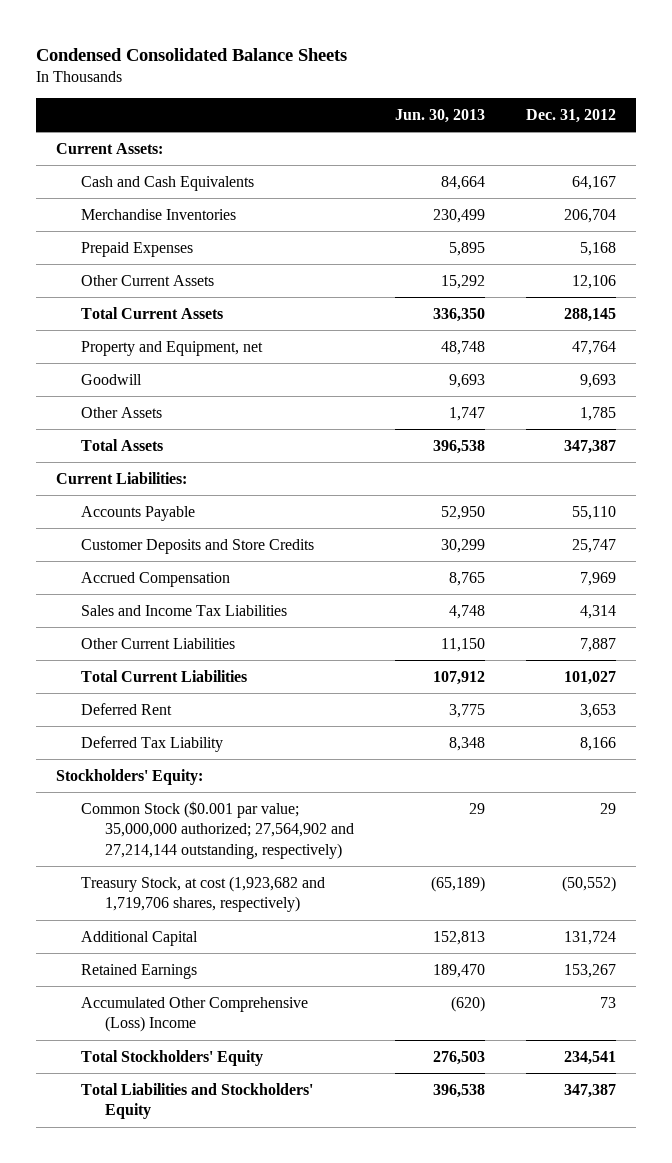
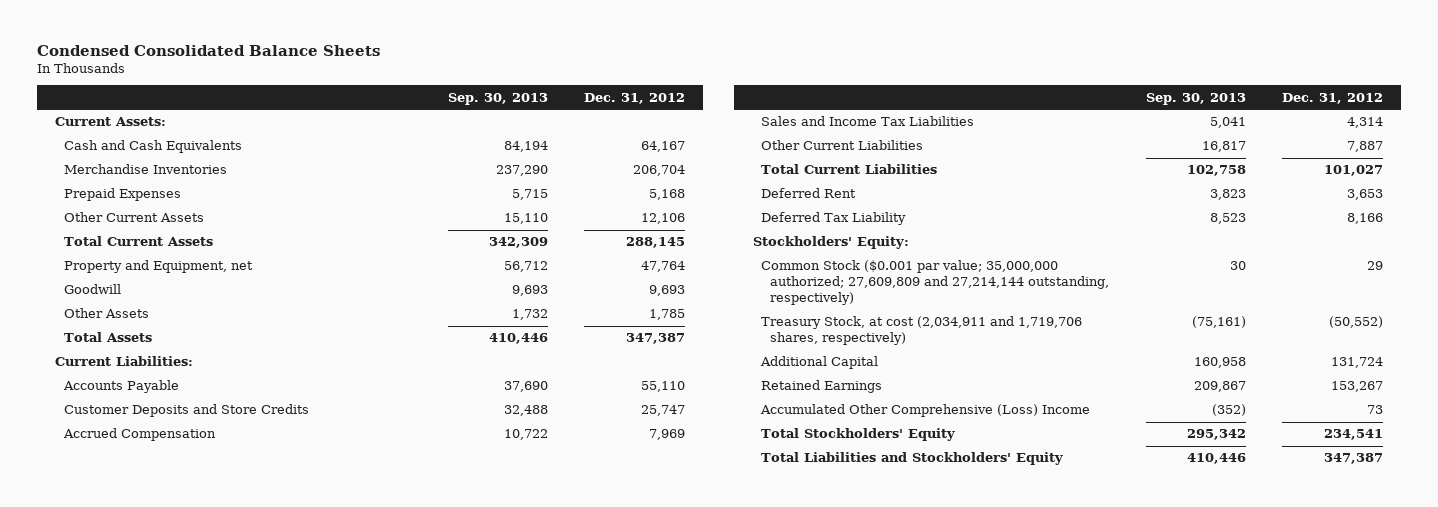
- | Jun. 30, 2013 | Dec. 31, 2012
+ | Sep. 30, 2013 | Dec. 31, 2012
- Common Stock ($0.001 par value; 35,000,000 authorized; 27,564,902 and 27,214,144 outstanding, respectively) | 29 | 29
- Treasury Stock, at cost (1,923,682 and 1,719,706 shares, respectively) | (65,189) | (50,552)
+ Common Stock ($0.001 par value; 35,000,000 authorized; 27,609,809 and 27,214,144 outstanding, respectively) | 30 | 29
+ Treasury Stock, at cost (2,034,911 and 1,719,706 shares, respectively) | (75,161) | (50,552)

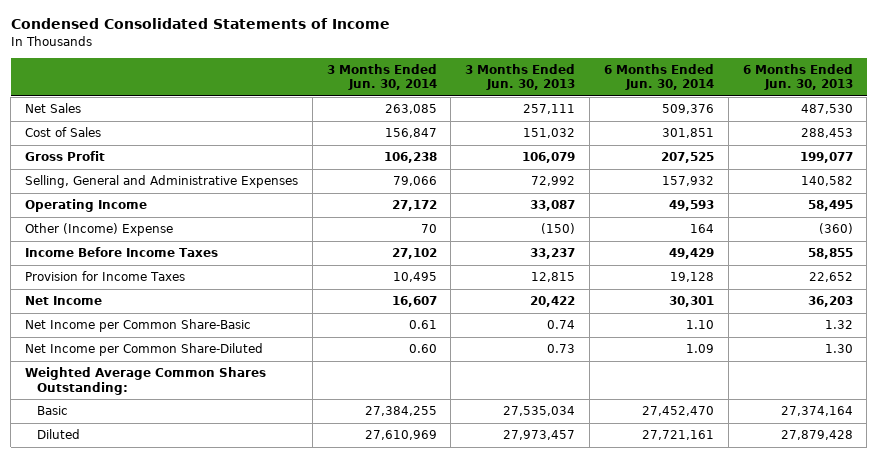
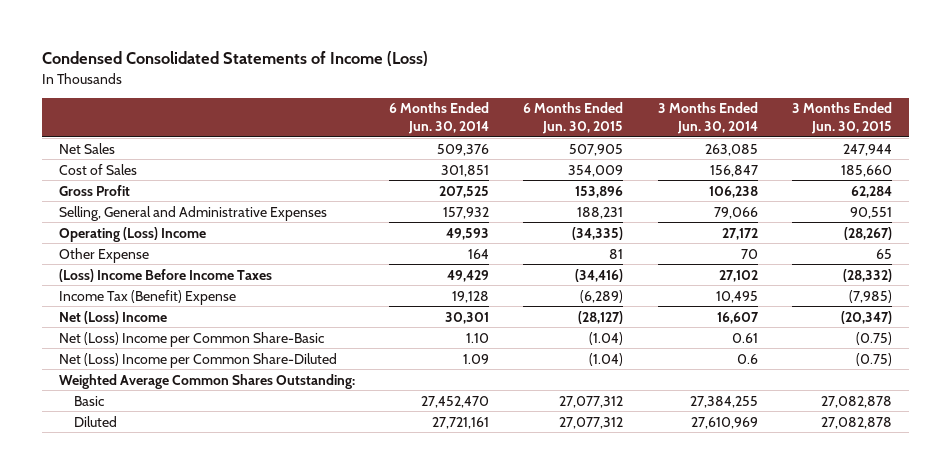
- Condensed Consolidated Statements of Income
+ Condensed Consolidated Statements of Income (Loss)
- | 3 Months Ended Jun. 30, 2014 | 3 Months Ended Jun. 30, 2013 | 6 Months Ended Jun. 30, 2014 | 6 Months Ended Jun. 30, 2013
+ | 6 Months Ended Jun. 30, 2014 | 6 Months Ended Jun. 30, 2015 | 3 Months Ended Jun. 30, 2014 | 3 Months Ended Jun. 30, 2015
- Operating Income | 27,172 | 33,087 | 49,593 | 58,495
- Other (Income) Expense | 70 | (150) | 164 | (360)
- Income Before Income Taxes | 27,102 | 33,237 | 49,429 | 58,855
- Provision for Income Taxes | 10,495 | 12,815 | 19,128 | 22,652
- Net Income | 16,607 | 20,422 | 30,301 | 36,203
- Net Income per Common Share-Basic | 0.61 | 0.74 | 1.10 | 1.32
- Net Income per Common Share-Diluted | 0.60 | 0.73 | 1.09 | 1.30
+ Operating (Loss) Income | 49,593 | (34,335) | 27,172 | (28,267)
+ Other Expense | 164 | 81 | 70 | 65
+ (Loss) Income Before Income Taxes | 49,429 | (34,416) | 27,102 | (28,332)
+ Income Tax (Benefit) Expense | 19,128 | (6,289) | 10,495 | (7,985)
+ Net (Loss) Income | 30,301 | (28,127) | 16,607 | (20,347)
+ Net (Loss) Income per Common Share-Basic | 1.10 | (1.04) | 0.61 | (0.75)
+ Net (Loss) Income per Common Share-Diluted | 1.09 | (1.04) | 0.6 | (0.75)

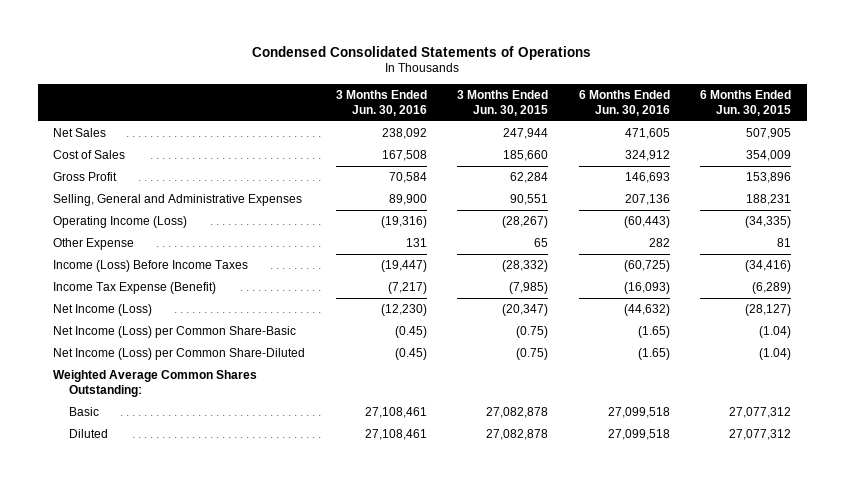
- Condensed Consolidated Statements of Income (Loss)
+ Condensed Consolidated Statements of Operations
- | 6 Months Ended Jun. 30, 2014 | 6 Months Ended Jun. 30, 2015 | 3 Months Ended Jun. 30, 2014 | 3 Months Ended Jun. 30, 2015
+ | 3 Months Ended Jun. 30, 2016 | 3 Months Ended Jun. 30, 2015 | 6 Months Ended Jun. 30, 2016 | 6 Months Ended Jun. 30, 2015
- Operating (Loss) Income | 49,593 | (34,335) | 27,172 | (28,267)
+ Operating Income (Loss) | (19,316) | (28,267) | (60,443) | (34,335)
- (Loss) Income Before Income Taxes | 49,429 | (34,416) | 27,102 | (28,332)
- Income Tax (Benefit) Expense | 19,128 | (6,289) | 10,495 | (7,985)
- Net (Loss) Income | 30,301 | (28,127) | 16,607 | (20,347)
- Net (Loss) Income per Common Share-Basic | 1.10 | (1.04) | 0.61 | (0.75)
- Net (Loss) Income per Common Share-Diluted | 1.09 | (1.04) | 0.6 | (0.75)
+ Income (Loss) Before Income Taxes | (19,447) | (28,332) | (60,725) | (34,416)
+ Income Tax Expense (Benefit) | (7,217) | (7,985) | (16,093) | (6,289)
+ Net Income (Loss) | (12,230) | (20,347) | (44,632) | (28,127)
+ Net Income (Loss) per Common Share-Basic | (0.45) | (0.75) | (1.65) | (1.04)
+ Net Income (Loss) per Common Share-Diluted | (0.45) | (0.75) | (1.65) | (1.04)

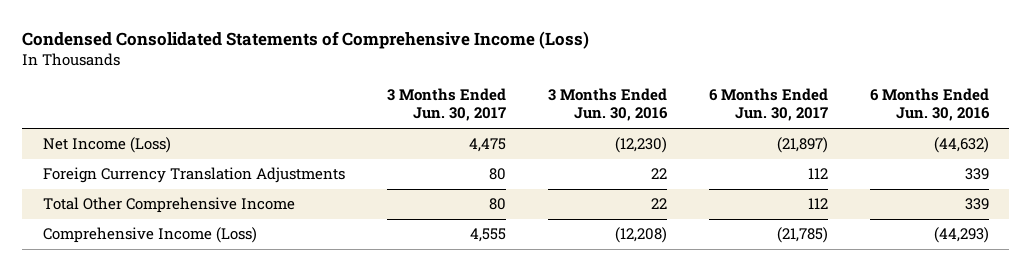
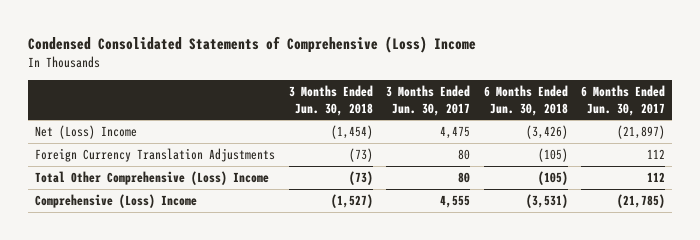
- Condensed Consolidated Statements of Comprehensive Income (Loss)
+ Condensed Consolidated Statements of Comprehensive (Loss) Income
- | 3 Months Ended Jun. 30, 2017 | 3 Months Ended Jun. 30, 2016 | 6 Months Ended Jun. 30, 2017 | 6 Months Ended Jun. 30, 2016
+ | 3 Months Ended Jun. 30, 2018 | 3 Months Ended Jun. 30, 2017 | 6 Months Ended Jun. 30, 2018 | 6 Months Ended Jun. 30, 2017
- Net Income (Loss) | 4,475 | (12,230) | (21,897) | (44,632)
+ Net (Loss) Income | (1,454) | 4,475 | (3,426) | (21,897)
- Total Other Comprehensive Income | 80 | 22 | 112 | 339
- Comprehensive Income (Loss) | 4,555 | (12,208) | (21,785) | (44,293)
+ Total Other Comprehensive (Loss) Income | (73) | 80 | (105) | 112
+ Comprehensive (Loss) Income | (1,527) | 4,555 | (3,531) | (21,785)

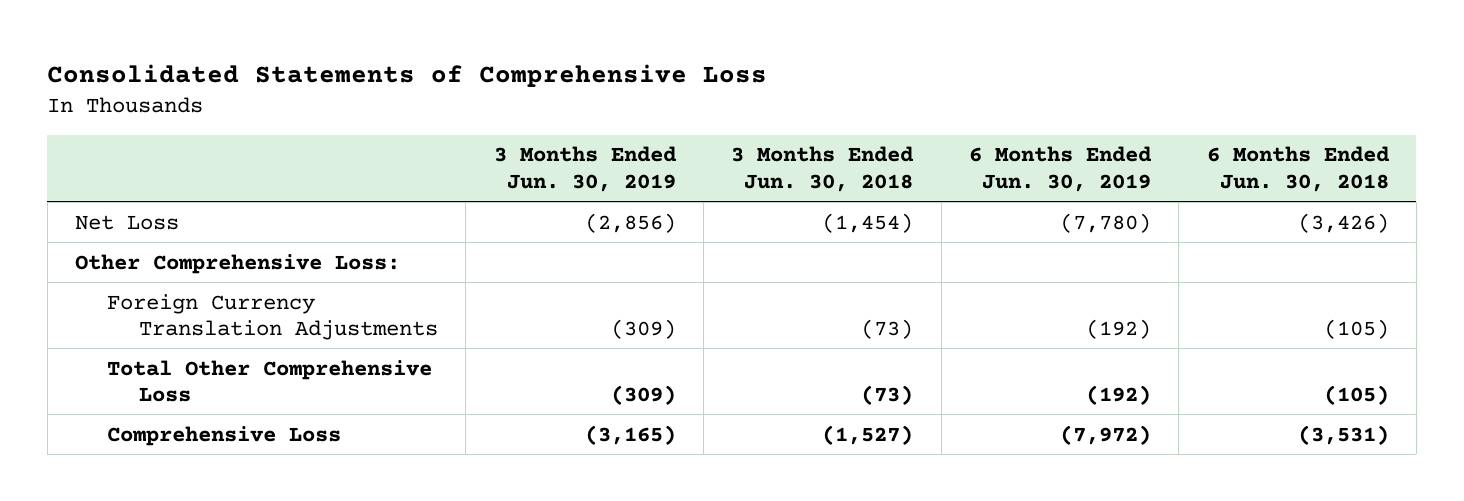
- Condensed Consolidated Statements of Comprehensive (Loss) Income
+ Consolidated Statements of Comprehensive Loss
- | 3 Months Ended Jun. 30, 2018 | 3 Months Ended Jun. 30, 2017 | 6 Months Ended Jun. 30, 2018 | 6 Months Ended Jun. 30, 2017
+ | 3 Months Ended Jun. 30, 2019 | 3 Months Ended Jun. 30, 2018 | 6 Months Ended Jun. 30, 2019 | 6 Months Ended Jun. 30, 2018
- Net (Loss) Income | (1,454) | 4,475 | (3,426) | (21,897)
+ Net Loss | (2,856) | (1,454) | (7,780) | (3,426)
+ Other Comprehensive Loss:
- Total Other Comprehensive (Loss) Income | (73) | 80 | (105) | 112
- Comprehensive (Loss) Income | (1,527) | 4,555 | (3,531) | (21,785)
+ Total Other Comprehensive Loss | (309) | (73) | (192) | (105)
+ Comprehensive Loss | (3,165) | (1,527) | (7,972) | (3,531)

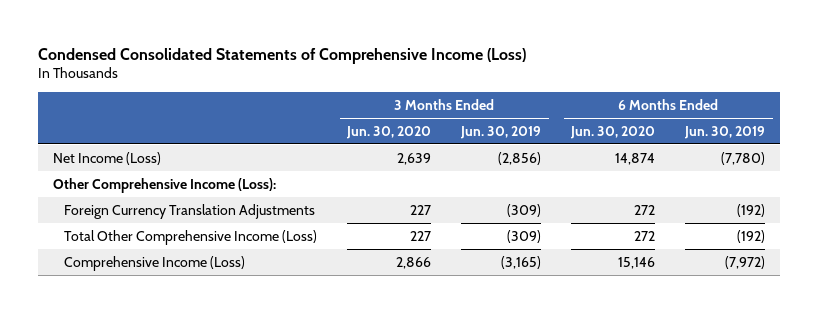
- Consolidated Statements of Comprehensive Loss
+ Condensed Consolidated Statements of Comprehensive Income (Loss)
- | 3 Months Ended Jun. 30, 2019 | 3 Months Ended Jun. 30, 2018 | 6 Months Ended Jun. 30, 2019 | 6 Months Ended Jun. 30, 2018
+ | 3 Months Ended Jun. 30, 2020 | 3 Months Ended Jun. 30, 2019 | 6 Months Ended Jun. 30, 2020 | 6 Months Ended Jun. 30, 2019
- Net Loss | (2,856) | (1,454) | (7,780) | (3,426)
- Other Comprehensive Loss:
+ Net Income (Loss) | 2,639 | (2,856) | 14,874 | (7,780)
+ Other Comprehensive Income (Loss):
- Total Other Comprehensive Loss | (309) | (73) | (192) | (105)
- Comprehensive Loss | (3,165) | (1,527) | (7,972) | (3,531)
+ Total Other Comprehensive Income (Loss) | 227 | (309) | 272 | (192)
+ Comprehensive Income (Loss) | 2,866 | (3,165) | 15,146 | (7,972)

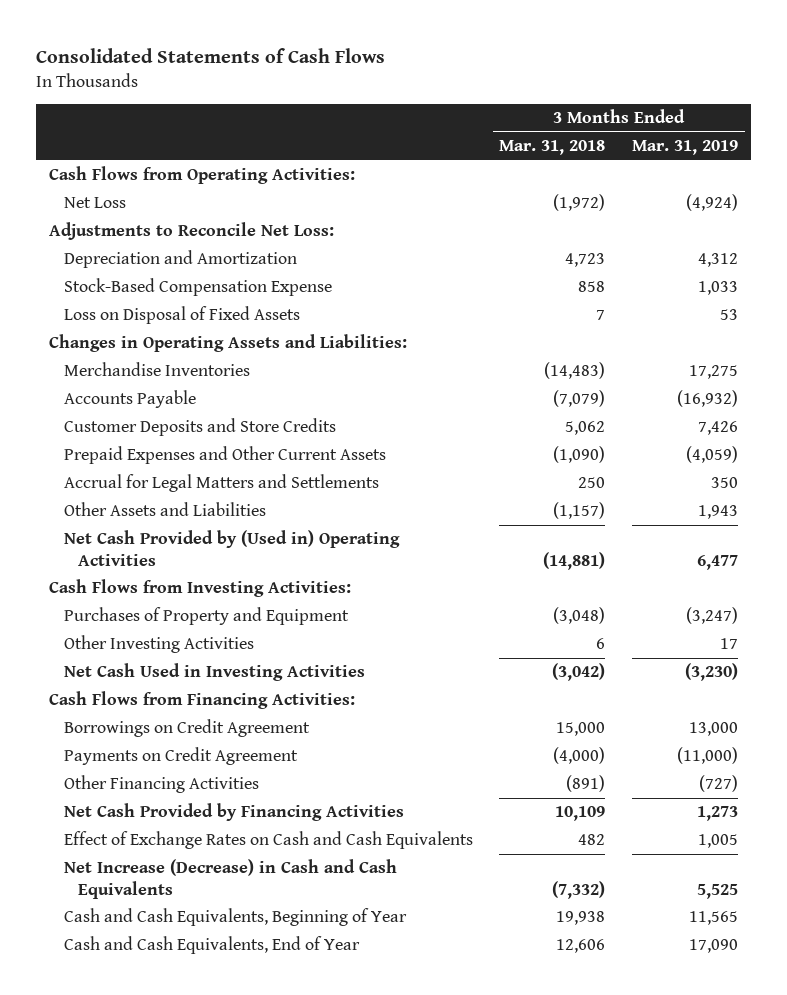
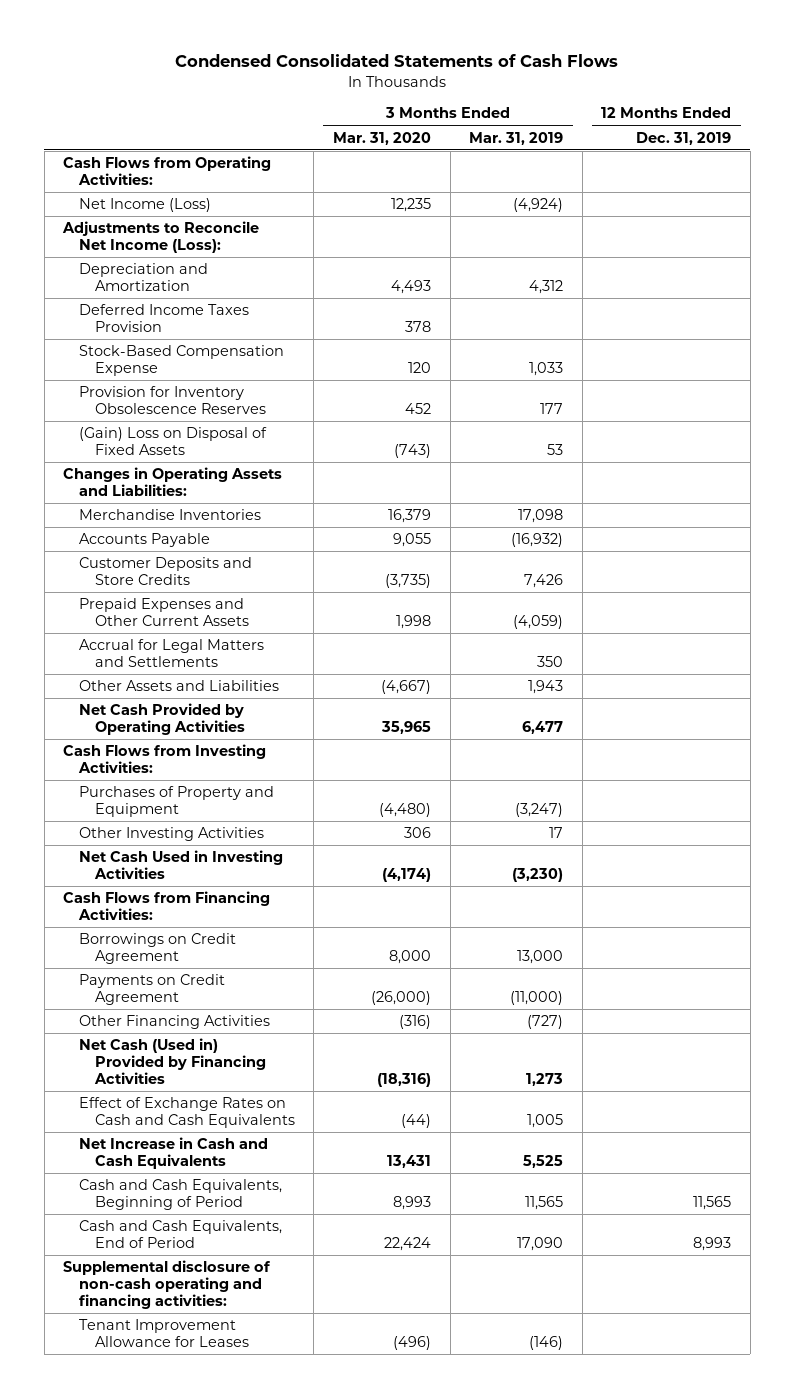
- Consolidated Statements of Cash Flows
+ Condensed Consolidated Statements of Cash Flows
- | 3 Months Ended Mar. 31, 2018 | 3 Months Ended Mar. 31, 2019
+ | 3 Months Ended Mar. 31, 2020 | 3 Months Ended Mar. 31, 2019 | 12 Months Ended Dec. 31, 2019
- Net Loss | (1,972) | (4,924)
- Adjustments to Reconcile Net Loss:
+ Net Income (Loss) | 12,235 | (4,924) |
+ Adjustments to Reconcile Net Income (Loss):
+ Deferred Income Taxes Provision | 378 | |
- Loss on Disposal of Fixed Assets | 7 | 53
+ Provision for Inventory Obsolescence Reserves | 452 | 177 |
+ (Gain) Loss on Disposal of Fixed Assets | (743) | 53 |
- Merchandise Inventories | (14,483) | 17,275
+ Merchandise Inventories | 16,379 | 17,098 |
- Net Cash Provided by (Used in) Operating Activities | (14,881) | 6,477
+ Net Cash Provided by Operating Activities | 35,965 | 6,477 |
- Net Cash Provided by Financing Activities | 10,109 | 1,273
+ Net Cash (Used in) Provided by Financing Activities | (18,316) | 1,273 |
- Net Increase (Decrease) in Cash and Cash Equivalents | (7,332) | 5,525
- Cash and Cash Equivalents, Beginning of Year | 19,938 | 11,565
- Cash and Cash Equivalents, End of Year | 12,606 | 17,090
+ Net Increase in Cash and Cash Equivalents | 13,431 | 5,525 |
+ Cash and Cash Equivalents, Beginning of Period | 8,993 | 11,565 | 11,565
+ Cash and Cash Equivalents, End of Period | 22,424 | 17,090 | 8,993
+ Supplemental disclosure of non-cash operating and financing activities:
+ Tenant Improvement Allowance for Leases | (496) | (146) |

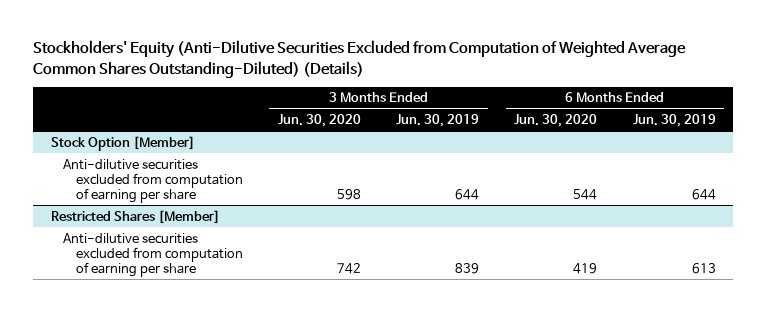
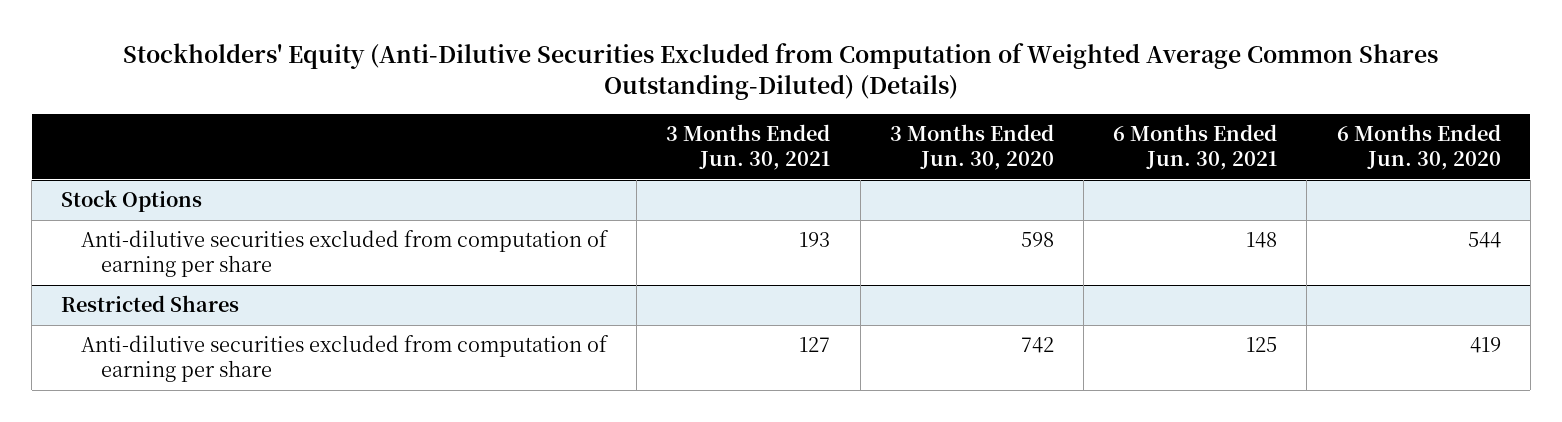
- | 3 Months Ended Jun. 30, 2020 | 3 Months Ended Jun. 30, 2019 | 6 Months Ended Jun. 30, 2020 | 6 Months Ended Jun. 30, 2019
+ | 3 Months Ended Jun. 30, 2021 | 3 Months Ended Jun. 30, 2020 | 6 Months Ended Jun. 30, 2021 | 6 Months Ended Jun. 30, 2020
- Stock Option [Member]
+ Stock Options
- Restricted Shares [Member]
+ Restricted Shares

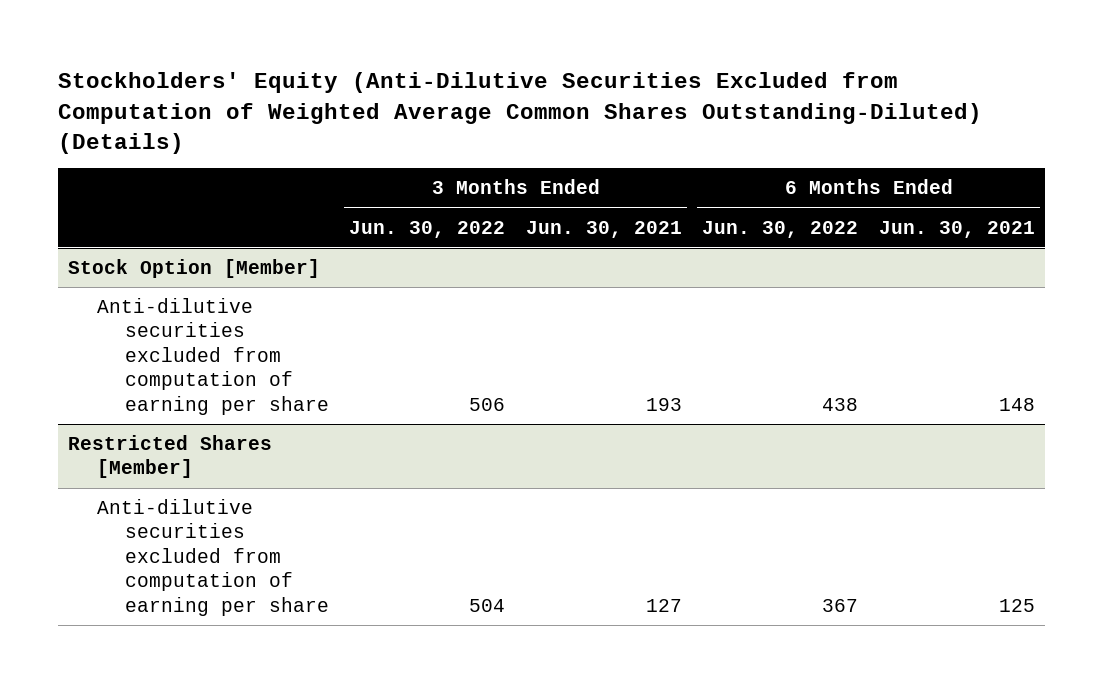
- | 3 Months Ended Jun. 30, 2021 | 3 Months Ended Jun. 30, 2020 | 6 Months Ended Jun. 30, 2021 | 6 Months Ended Jun. 30, 2020
+ | 3 Months Ended Jun. 30, 2022 | 3 Months Ended Jun. 30, 2021 | 6 Months Ended Jun. 30, 2022 | 6 Months Ended Jun. 30, 2021
- Stock Options
+ Stock Option [Member]
- Restricted Shares
+ Restricted Shares [Member]

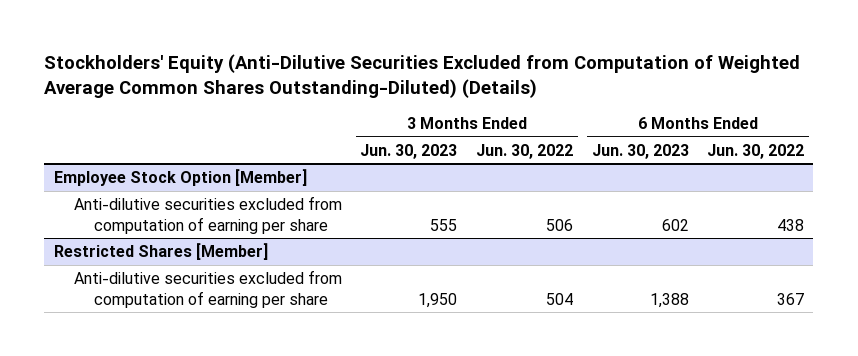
- | 3 Months Ended Jun. 30, 2022 | 3 Months Ended Jun. 30, 2021 | 6 Months Ended Jun. 30, 2022 | 6 Months Ended Jun. 30, 2021
+ | 3 Months Ended Jun. 30, 2023 | 3 Months Ended Jun. 30, 2022 | 6 Months Ended Jun. 30, 2023 | 6 Months Ended Jun. 30, 2022
- Stock Option [Member]
+ Employee Stock Option [Member]

